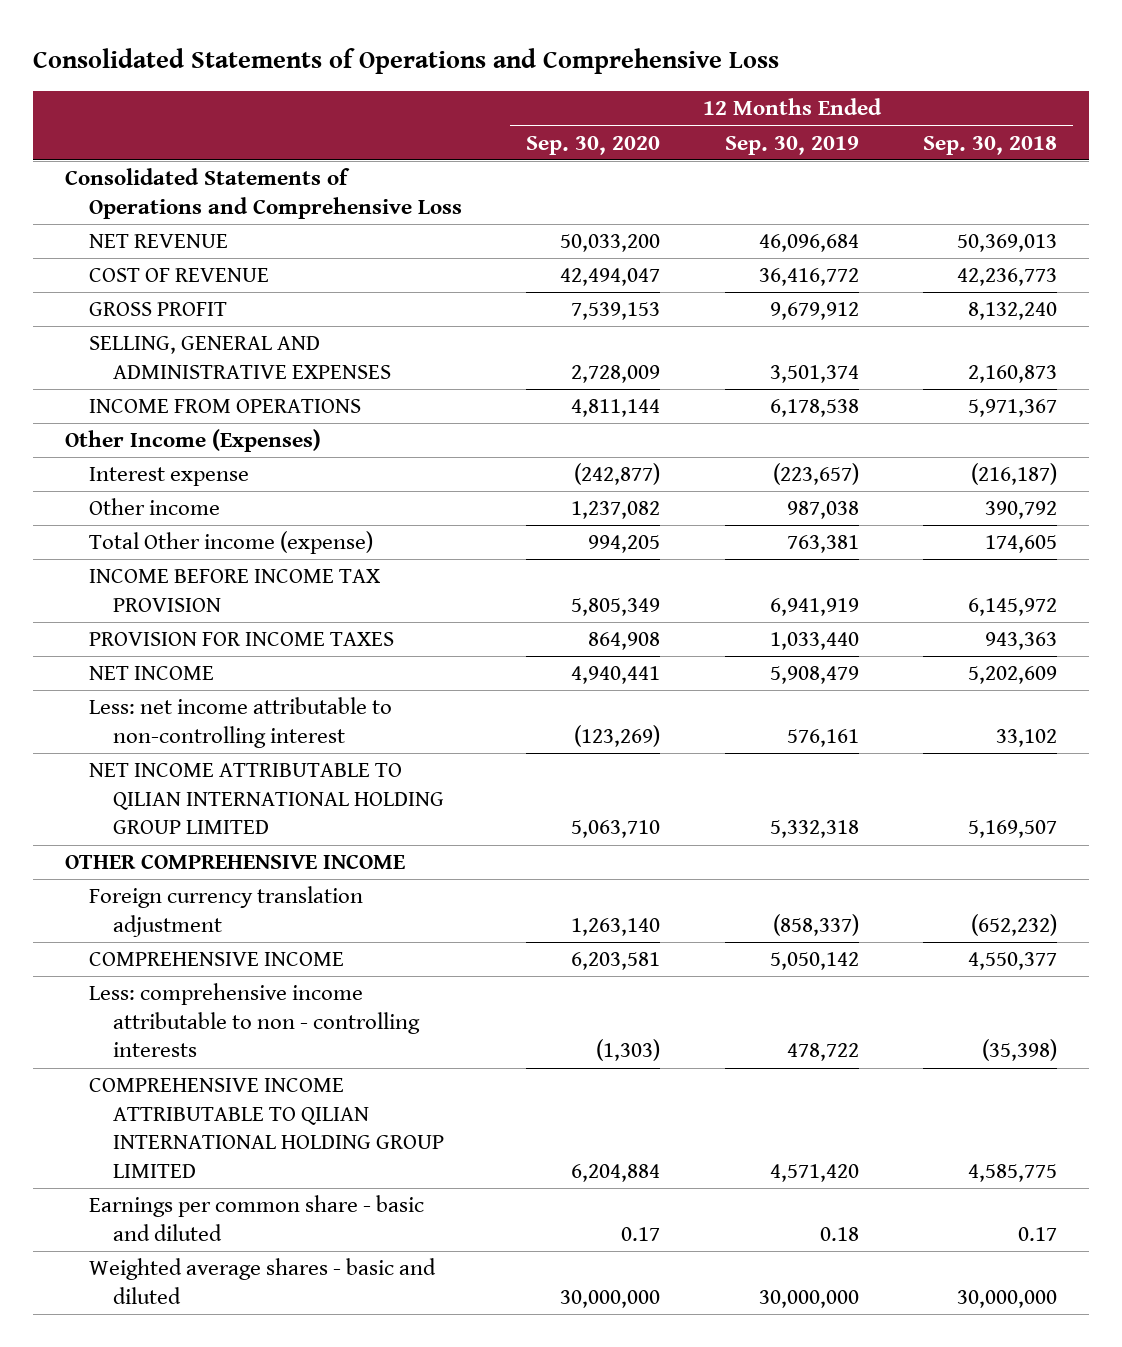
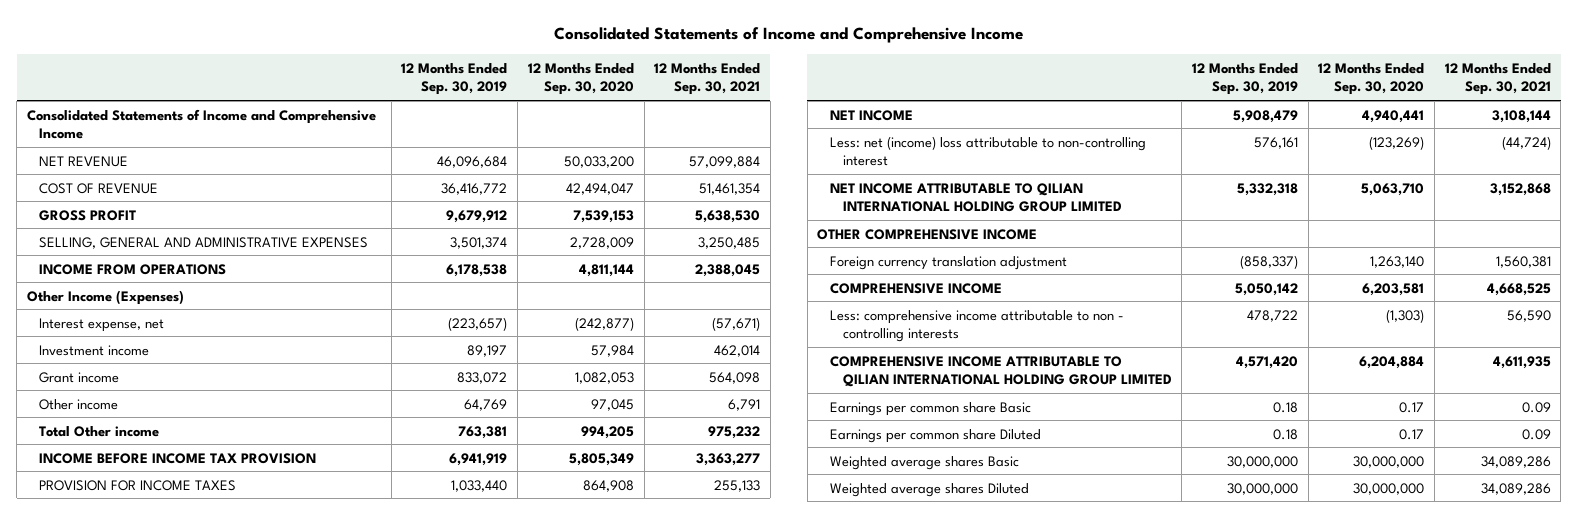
- Consolidated Statements of Operations and Comprehensive Loss
+ Consolidated Statements of Income and Comprehensive Income
- | 12 Months Ended Sep. 30, 2020 | 12 Months Ended Sep. 30, 2019 | 12 Months Ended Sep. 30, 2018
+ | 12 Months Ended Sep. 30, 2019 | 12 Months Ended Sep. 30, 2020 | 12 Months Ended Sep. 30, 2021
- Consolidated Statements of Operations and Comprehensive Loss
+ Consolidated Statements of Income and Comprehensive Income
- Interest expense | (242,877) | (223,657) | (216,187)
- Other income | 1,237,082 | 987,038 | 390,792
- Total Other income (expense) | 994,205 | 763,381 | 174,605
+ Interest expense, net | (223,657) | (242,877) | (57,671)
+ Investment income | 89,197 | 57,984 | 462,014
+ Grant income | 833,072 | 1,082,053 | 564,098
+ Other income | 64,769 | 97,045 | 6,791
+ Total Other income | 763,381 | 994,205 | 975,232
- Less: net income attributable to non-controlling interest | (123,269) | 576,161 | 33,102
+ Less: net (income) loss attributable to non-controlling interest | 576,161 | (123,269) | (44,724)
- Earnings per common share - basic and diluted | 0.17 | 0.18 | 0.17
- Weighted average shares - basic and diluted | 30,000,000 | 30,000,000 | 30,000,000
+ Earnings per common share Basic | 0.18 | 0.17 | 0.09
+ Earnings per common share Diluted | 0.18 | 0.17 | 0.09
+ Weighted average shares Basic | 30,000,000 | 30,000,000 | 34,089,286
+ Weighted average shares Diluted | 30,000,000 | 30,000,000 | 34,089,286

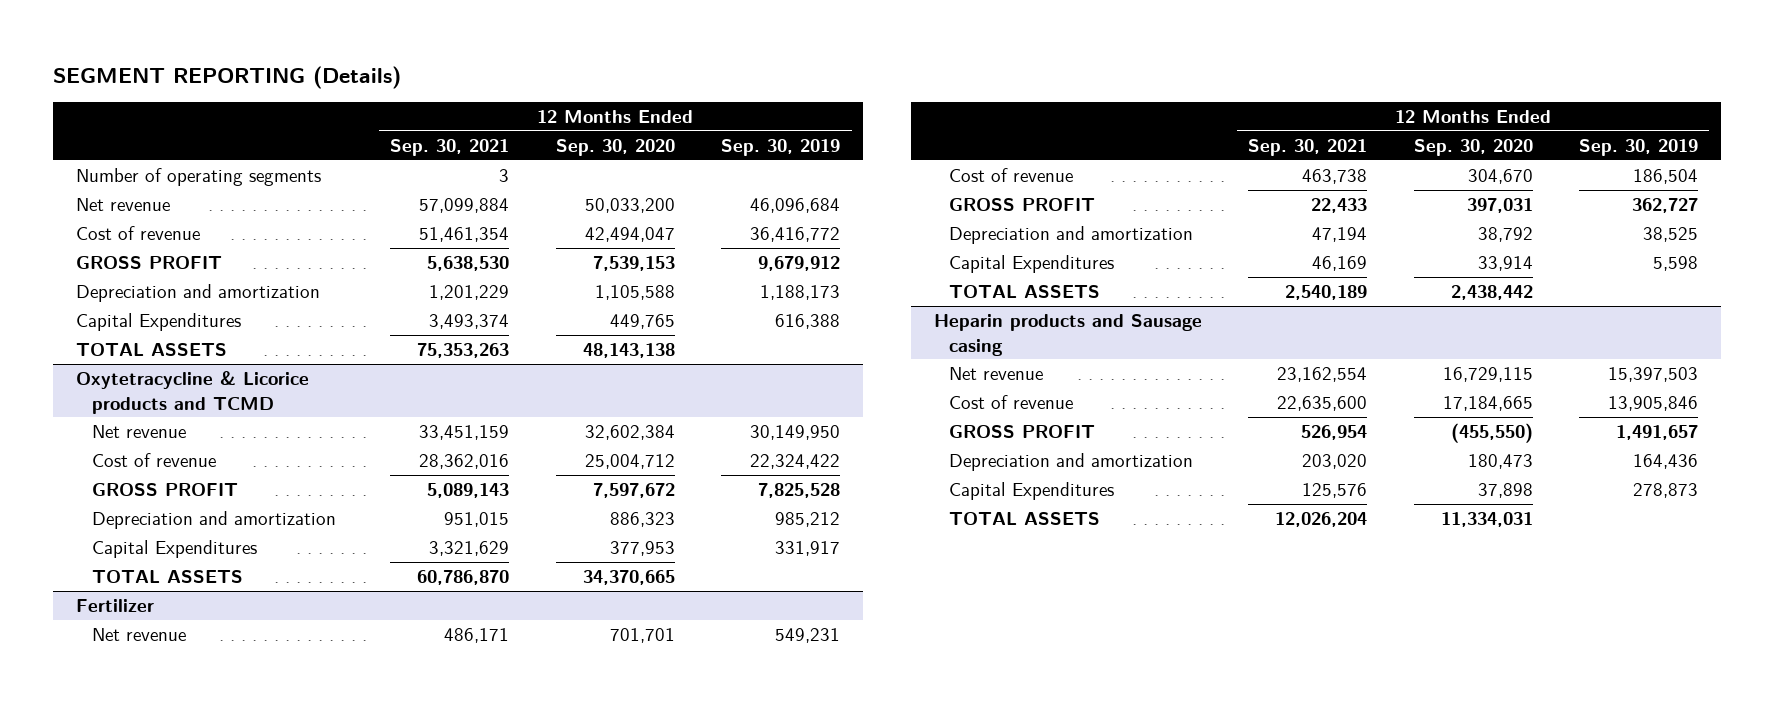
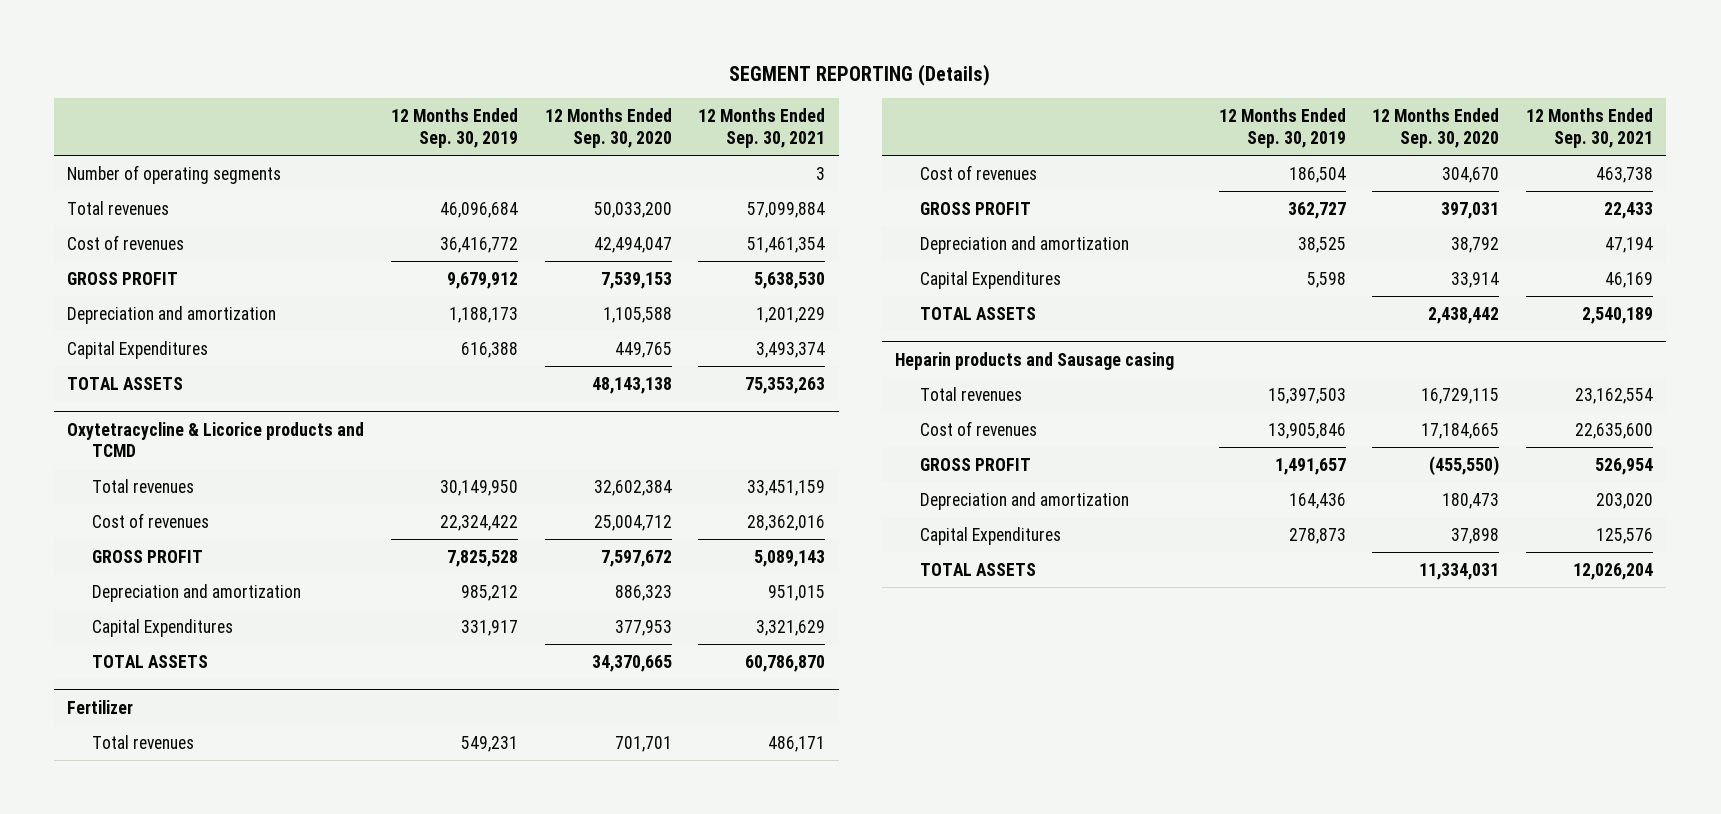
- | 12 Months Ended Sep. 30, 2021 | 12 Months Ended Sep. 30, 2020 | 12 Months Ended Sep. 30, 2019
+ | 12 Months Ended Sep. 30, 2019 | 12 Months Ended Sep. 30, 2020 | 12 Months Ended Sep. 30, 2021
- Net revenue | 57,099,884 | 50,033,200 | 46,096,684
- Cost of revenue | 51,461,354 | 42,494,047 | 36,416,772
+ Total revenues | 46,096,684 | 50,033,200 | 57,099,884
+ Cost of revenues | 36,416,772 | 42,494,047 | 51,461,354
@ Oxytetracycline & Licorice products and TCMD
- Net revenue | 33,451,159 | 32,602,384 | 30,149,950
- Cost of revenue | 28,362,016 | 25,004,712 | 22,324,422
+ Total revenues | 30,149,950 | 32,602,384 | 33,451,159
+ Cost of revenues | 22,324,422 | 25,004,712 | 28,362,016
@ Fertilizer
- Net revenue | 486,171 | 701,701 | 549,231
- Cost of revenue | 463,738 | 304,670 | 186,504
+ Total revenues | 549,231 | 701,701 | 486,171
+ Cost of revenues | 186,504 | 304,670 | 463,738
@ Heparin products and Sausage casing
- Net revenue | 23,162,554 | 16,729,115 | 15,397,503
- Cost of revenue | 22,635,600 | 17,184,665 | 13,905,846
+ Total revenues | 15,397,503 | 16,729,115 | 23,162,554
+ Cost of revenues | 13,905,846 | 17,184,665 | 22,635,600

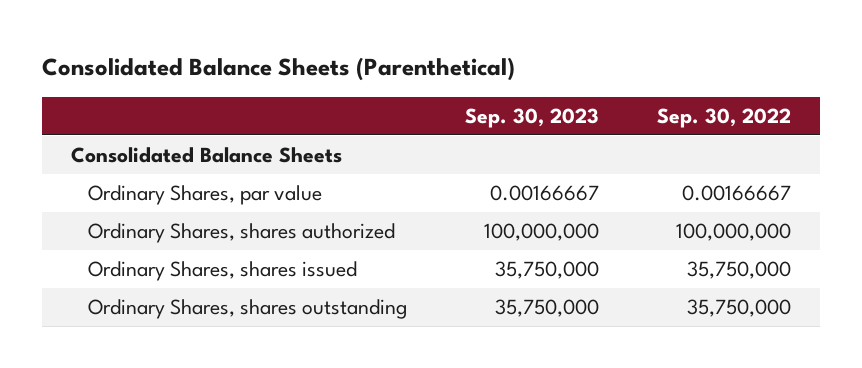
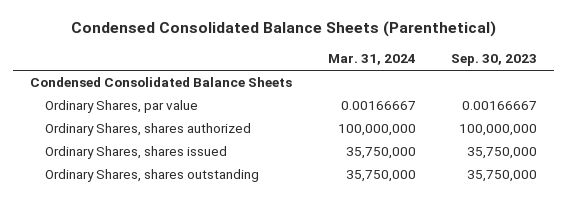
- Consolidated Balance Sheets (Parenthetical)
+ Condensed Consolidated Balance Sheets (Parenthetical)
- | Sep. 30, 2023 | Sep. 30, 2022
+ | Mar. 31, 2024 | Sep. 30, 2023
- Consolidated Balance Sheets
+ Condensed Consolidated Balance Sheets

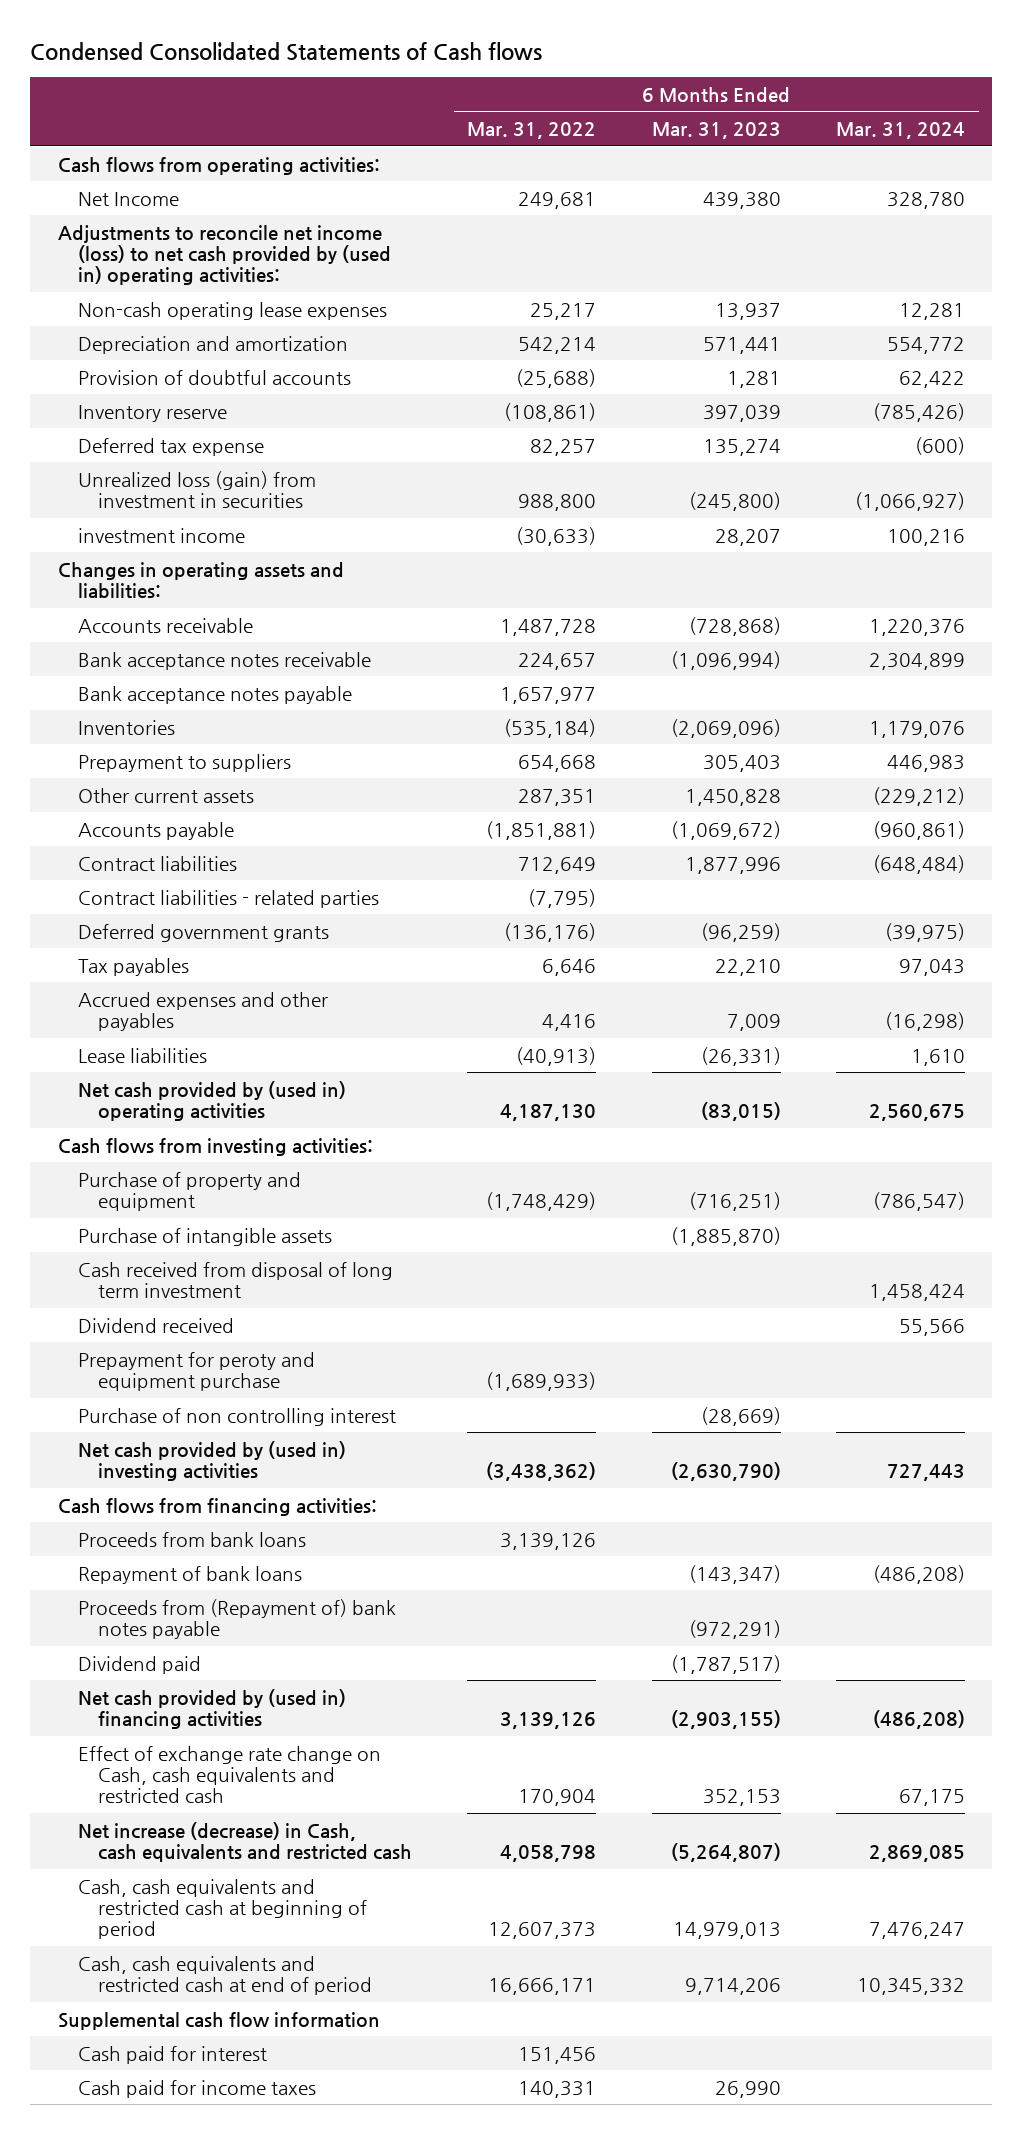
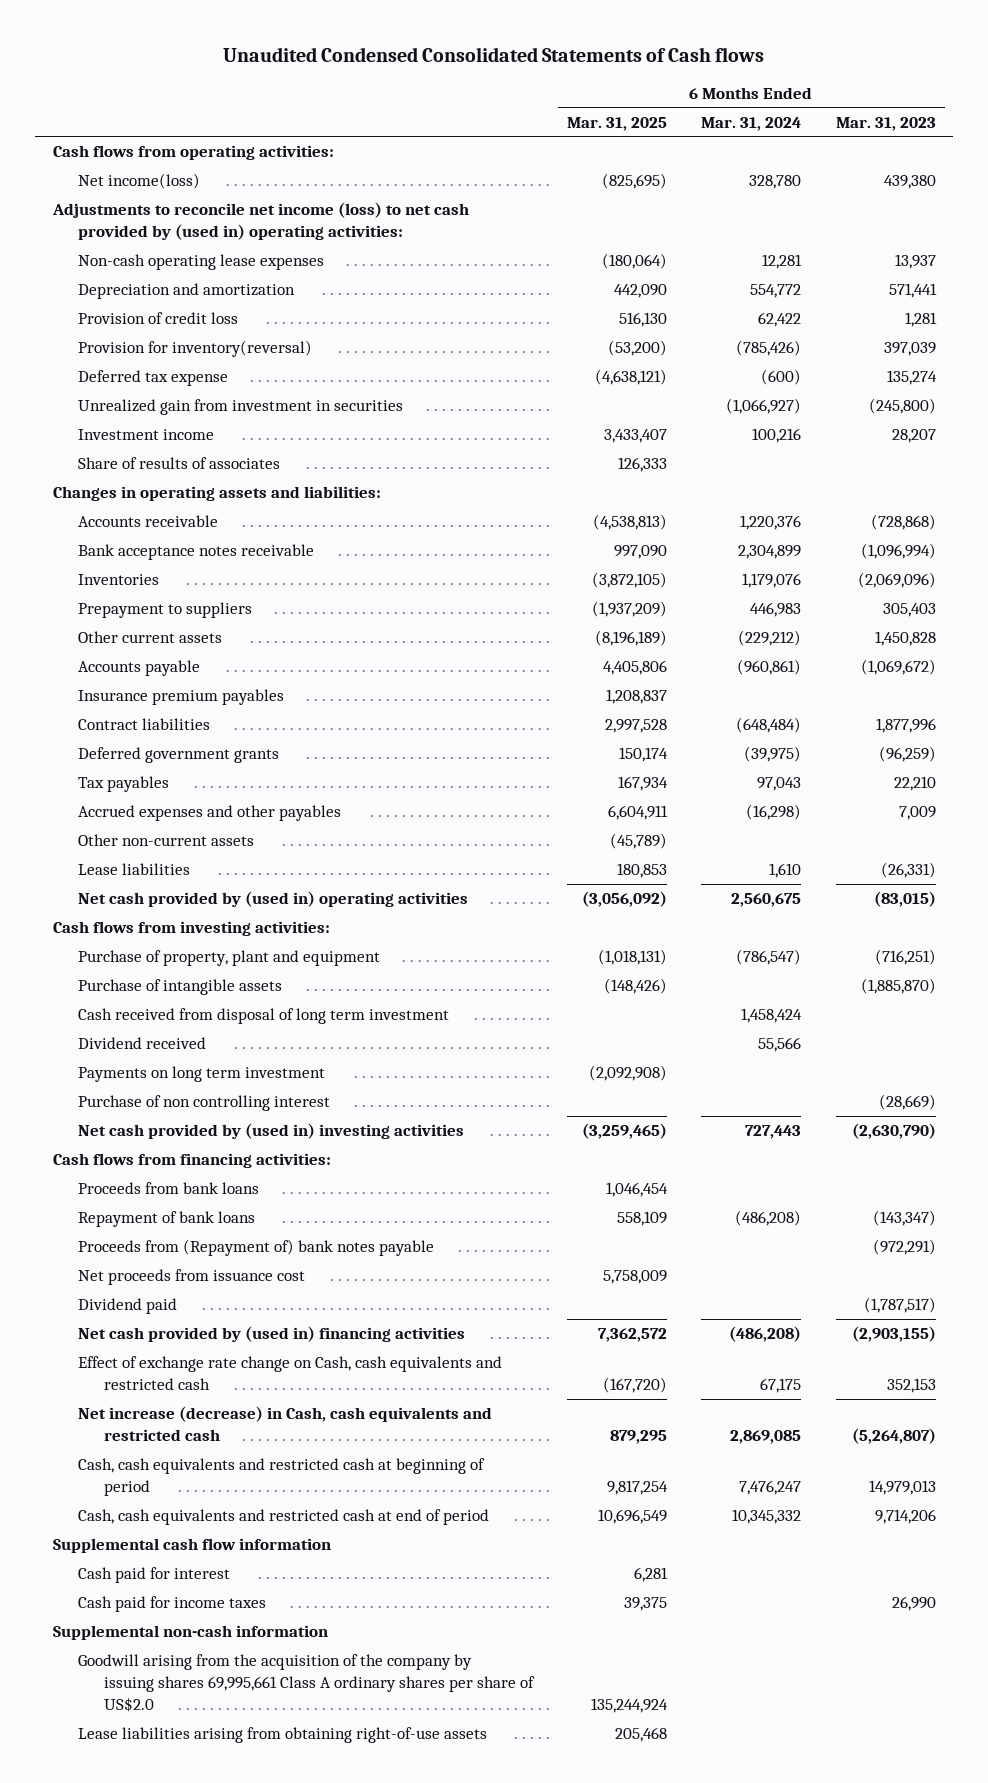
- Condensed Consolidated Statements of Cash flows
+ Unaudited Condensed Consolidated Statements of Cash flows
- | 6 Months Ended Mar. 31, 2022 | 6 Months Ended Mar. 31, 2023 | 6 Months Ended Mar. 31, 2024
+ | 6 Months Ended Mar. 31, 2025 | 6 Months Ended Mar. 31, 2024 | 6 Months Ended Mar. 31, 2023
- Net Income | 249,681 | 439,380 | 328,780
+ Net income(loss) | (825,695) | 328,780 | 439,380
- Provision of doubtful accounts | (25,688) | 1,281 | 62,422
- Inventory reserve | (108,861) | 397,039 | (785,426)
+ Provision of credit loss | 516,130 | 62,422 | 1,281
+ Provision for inventory(reversal) | (53,200) | (785,426) | 397,039
- Unrealized loss (gain) from investment in securities | 988,800 | (245,800) | (1,066,927)
- investment income | (30,633) | 28,207 | 100,216
+ Unrealized gain from investment in securities | | (1,066,927) | (245,800)
+ Investment income | 3,433,407 | 100,216 | 28,207
+ Share of results of associates | 126,333 | |
- Bank acceptance notes payable | 1,657,977 | |
+ Insurance premium payables | 1,208,837 | |
- Contract liabilities - related parties | (7,795) | |
+ Other non-current assets | (45,789) | |
- Purchase of property and equipment | (1,748,429) | (716,251) | (786,547)
+ Purchase of property, plant and equipment | (1,018,131) | (786,547) | (716,251)
- Prepayment for peroty and equipment purchase | (1,689,933) | |
+ Payments on long term investment | (2,092,908) | |
+ Net proceeds from issuance cost | 5,758,009 | |
+ Supplemental non-cash information
+ Goodwill arising from the acquisition of the company by issuing shares 69,995,661 Class A ordinary shares per share of US$2.0 | 135,244,924 | |
+ Lease liabilities arising from obtaining right-of-use assets | 205,468 | |

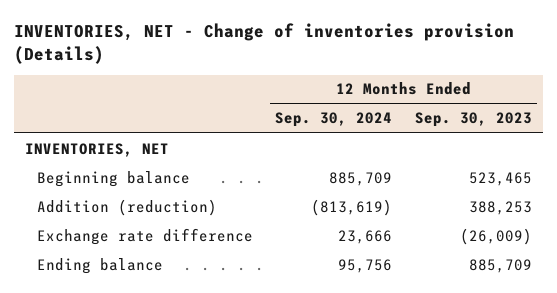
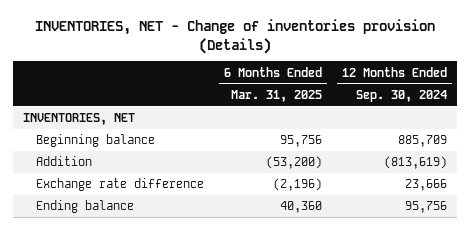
- | 12 Months Ended Sep. 30, 2024 | 12 Months Ended Sep. 30, 2023
+ | 6 Months Ended Mar. 31, 2025 | 12 Months Ended Sep. 30, 2024
- Addition (reduction) | (813,619) | 388,253
+ Addition | (53,200) | (813,619)

